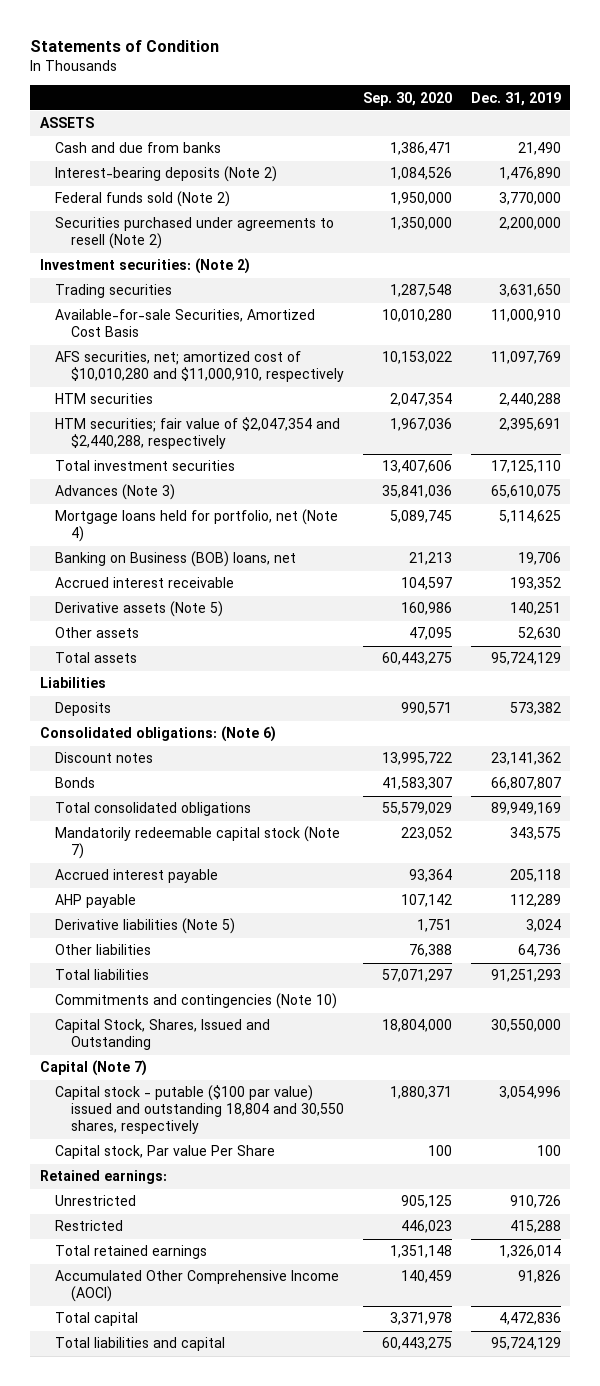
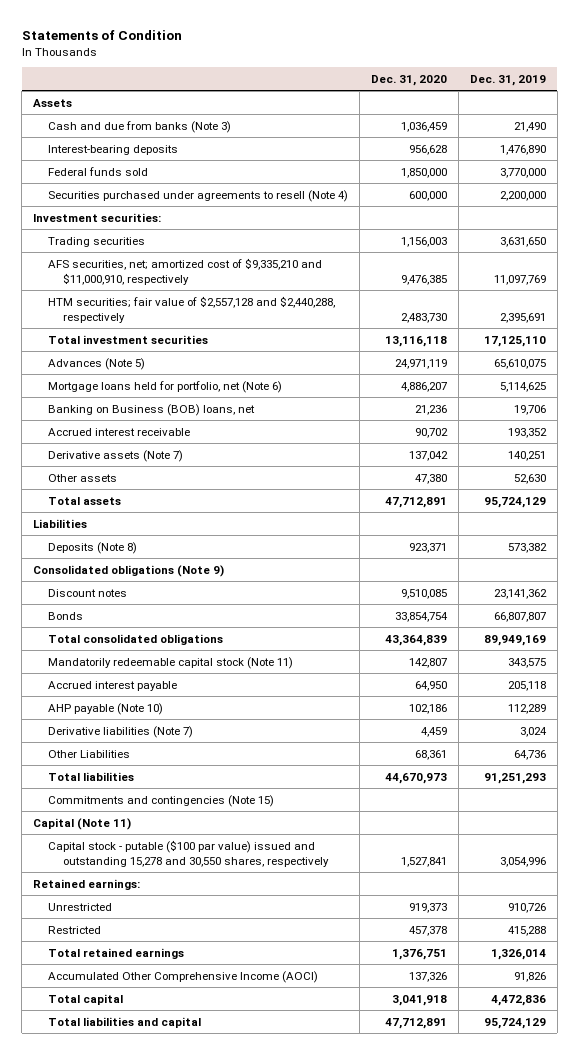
- | Sep. 30, 2020 | Dec. 31, 2019
+ | Dec. 31, 2020 | Dec. 31, 2019
- ASSETS
- Cash and due from banks | 1,386,471 | 21,490
- Interest-bearing deposits (Note 2) | 1,084,526 | 1,476,890
- Federal funds sold (Note 2) | 1,950,000 | 3,770,000
- Securities purchased under agreements to resell (Note 2) | 1,350,000 | 2,200,000
- Investment securities: (Note 2)
+ Assets
+ Cash and due from banks (Note 3) | 1,036,459 | 21,490
+ Interest-bearing deposits | 956,628 | 1,476,890
+ Federal funds sold | 1,850,000 | 3,770,000
+ Securities purchased under agreements to resell (Note 4) | 600,000 | 2,200,000
+ Investment securities:
- Available-for-sale Securities, Amortized Cost Basis | 10,010,280 | 11,000,910
- AFS securities, net; amortized cost of $10,010,280 and $11,000,910, respectively | 10,153,022 | 11,097,769
- HTM securities | 2,047,354 | 2,440,288
- HTM securities; fair value of $2,047,354 and $2,440,288, respectively | 1,967,036 | 2,395,691
+ AFS securities, net; amortized cost of $9,335,210 and $11,000,910, respectively | 9,476,385 | 11,097,769
+ HTM securities; fair value of $2,557,128 and $2,440,288, respectively | 2,483,730 | 2,395,691
- Advances (Note 3) | 35,841,036 | 65,610,075
- Mortgage loans held for portfolio, net (Note 4) | 5,089,745 | 5,114,625
+ Advances (Note 5) | 24,971,119 | 65,610,075
+ Mortgage loans held for portfolio, net (Note 6) | 4,886,207 | 5,114,625
- Derivative assets (Note 5) | 160,986 | 140,251
+ Derivative assets (Note 7) | 137,042 | 140,251
- Deposits | 990,571 | 573,382
- Consolidated obligations: (Note 6)
+ Deposits (Note 8) | 923,371 | 573,382
+ Consolidated obligations (Note 9)
- Mandatorily redeemable capital stock (Note 7) | 223,052 | 343,575
+ Mandatorily redeemable capital stock (Note 11) | 142,807 | 343,575
- AHP payable | 107,142 | 112,289
- Derivative liabilities (Note 5) | 1,751 | 3,024
- Other liabilities | 76,388 | 64,736
+ AHP payable (Note 10) | 102,186 | 112,289
+ Derivative liabilities (Note 7) | 4,459 | 3,024
+ Other Liabilities | 68,361 | 64,736
- Commitments and contingencies (Note 10)
- Capital Stock, Shares, Issued and Outstanding | 18,804,000 | 30,550,000
- Capital (Note 7)
- Capital stock - putable ($100 par value) issued and outstanding 18,804 and 30,550 shares, respectively | 1,880,371 | 3,054,996
- Capital stock, Par value Per Share | 100 | 100
+ Commitments and contingencies (Note 15)
+ Capital (Note 11)
+ Capital stock - putable ($100 par value) issued and outstanding 15,278 and 30,550 shares, respectively | 1,527,841 | 3,054,996

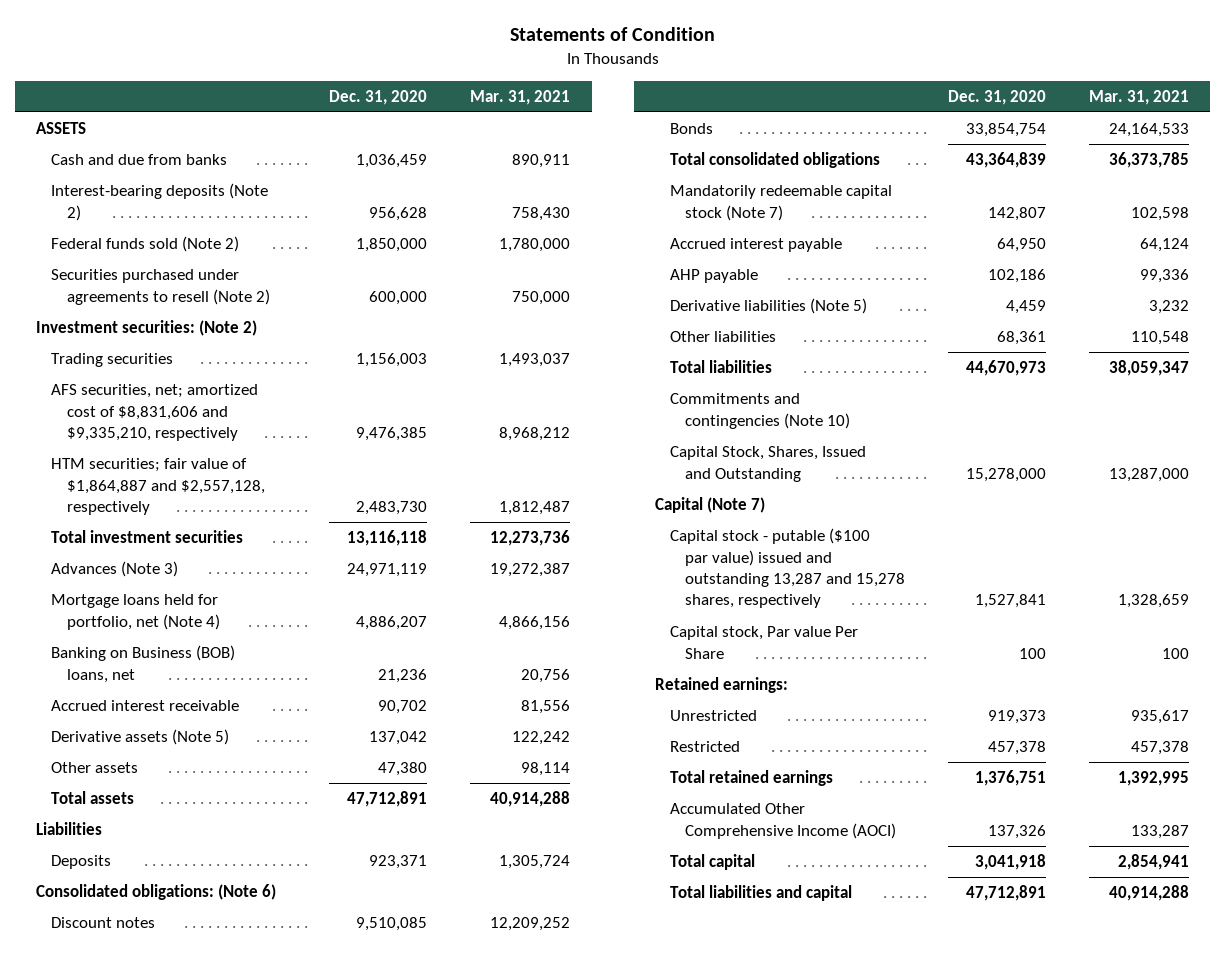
- | Dec. 31, 2020 | Dec. 31, 2019
+ | Dec. 31, 2020 | Mar. 31, 2021
- Assets
- Cash and due from banks (Note 3) | 1,036,459 | 21,490
- Interest-bearing deposits | 956,628 | 1,476,890
- Federal funds sold | 1,850,000 | 3,770,000
- Securities purchased under agreements to resell (Note 4) | 600,000 | 2,200,000
- Investment securities:
+ ASSETS
+ Cash and due from banks | 1,036,459 | 890,911
+ Interest-bearing deposits (Note 2) | 956,628 | 758,430
+ Federal funds sold (Note 2) | 1,850,000 | 1,780,000
+ Securities purchased under agreements to resell (Note 2) | 600,000 | 750,000
+ Investment securities: (Note 2)
- AFS securities, net; amortized cost of $9,335,210 and $11,000,910, respectively | 9,476,385 | 11,097,769
- HTM securities; fair value of $2,557,128 and $2,440,288, respectively | 2,483,730 | 2,395,691
+ AFS securities, net; amortized cost of $8,831,606 and $9,335,210, respectively | 9,476,385 | 8,968,212
+ HTM securities; fair value of $1,864,887 and $2,557,128, respectively | 2,483,730 | 1,812,487
- Advances (Note 5) | 24,971,119 | 65,610,075
- Mortgage loans held for portfolio, net (Note 6) | 4,886,207 | 5,114,625
+ Advances (Note 3) | 24,971,119 | 19,272,387
+ Mortgage loans held for portfolio, net (Note 4) | 4,886,207 | 4,866,156
- Derivative assets (Note 7) | 137,042 | 140,251
+ Derivative assets (Note 5) | 137,042 | 122,242
- Deposits (Note 8) | 923,371 | 573,382
- Consolidated obligations (Note 9)
+ Deposits | 923,371 | 1,305,724
+ Consolidated obligations: (Note 6)
- Mandatorily redeemable capital stock (Note 11) | 142,807 | 343,575
+ Mandatorily redeemable capital stock (Note 7) | 142,807 | 102,598
- AHP payable (Note 10) | 102,186 | 112,289
- Derivative liabilities (Note 7) | 4,459 | 3,024
- Other Liabilities | 68,361 | 64,736
+ AHP payable | 102,186 | 99,336
+ Derivative liabilities (Note 5) | 4,459 | 3,232
+ Other liabilities | 68,361 | 110,548
- Commitments and contingencies (Note 15)
- Capital (Note 11)
- Capital stock - putable ($100 par value) issued and outstanding 15,278 and 30,550 shares, respectively | 1,527,841 | 3,054,996
+ Commitments and contingencies (Note 10)
+ Capital Stock, Shares, Issued and Outstanding | 15,278,000 | 13,287,000
+ Capital (Note 7)
+ Capital stock - putable ($100 par value) issued and outstanding 13,287 and 15,278 shares, respectively | 1,527,841 | 1,328,659
+ Capital stock, Par value Per Share | 100 | 100

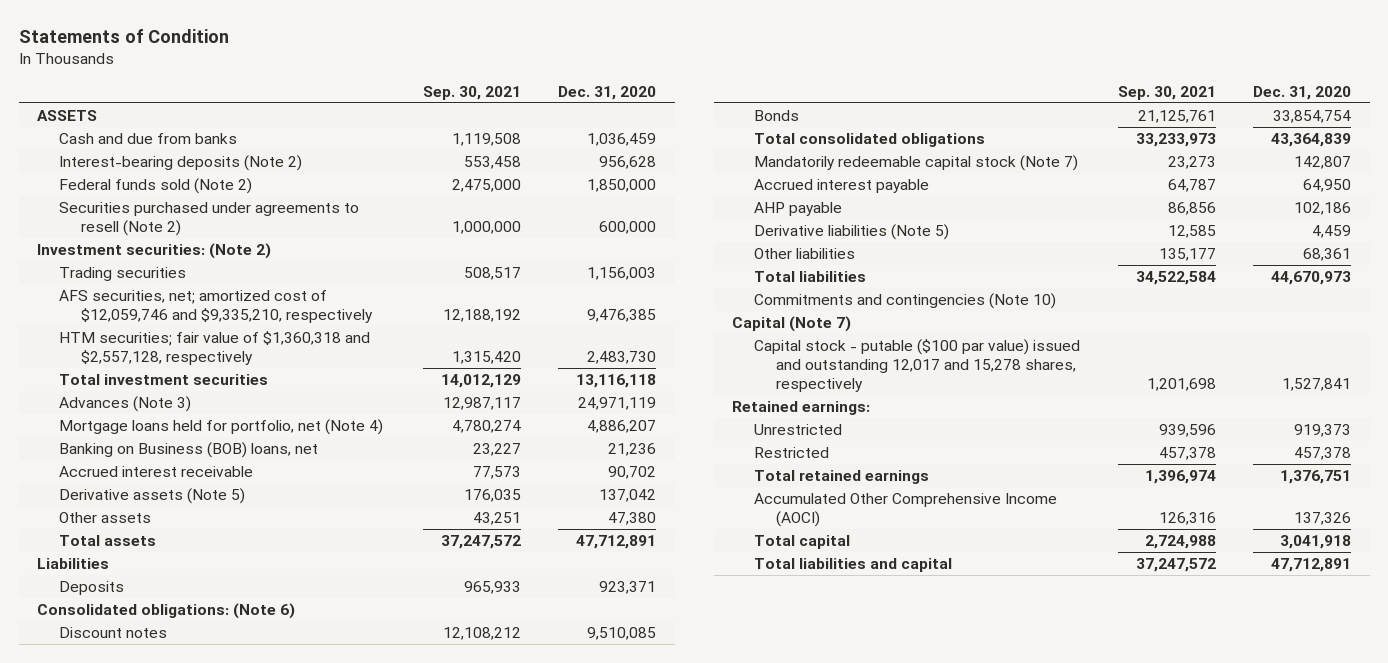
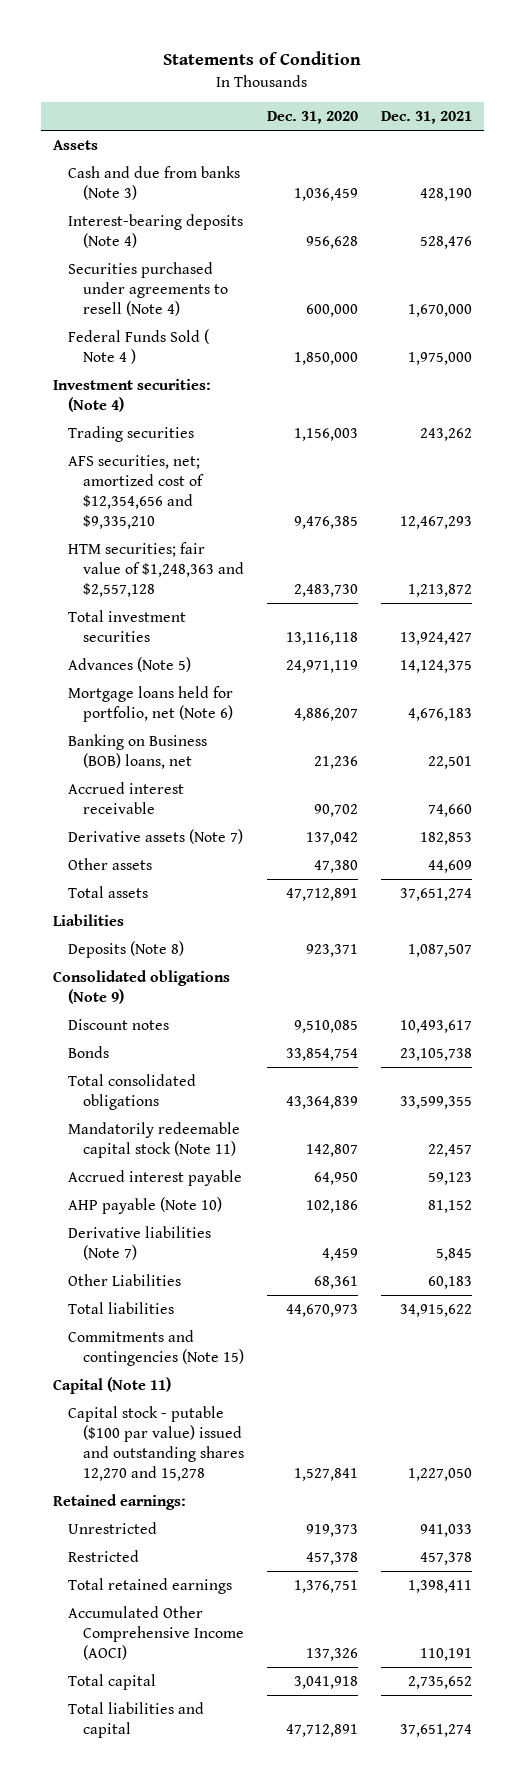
- | Sep. 30, 2021 | Dec. 31, 2020
+ | Dec. 31, 2020 | Dec. 31, 2021
- ASSETS
- Cash and due from banks | 1,119,508 | 1,036,459
- Interest-bearing deposits (Note 2) | 553,458 | 956,628
- Federal funds sold (Note 2) | 2,475,000 | 1,850,000
- Securities purchased under agreements to resell (Note 2) | 1,000,000 | 600,000
- Investment securities: (Note 2)
+ Assets
+ Cash and due from banks (Note 3) | 1,036,459 | 428,190
+ Interest-bearing deposits (Note 4) | 956,628 | 528,476
+ Securities purchased under agreements to resell (Note 4) | 600,000 | 1,670,000
+ Federal Funds Sold ( Note 4 ) | 1,850,000 | 1,975,000
+ Investment securities: (Note 4)
- AFS securities, net; amortized cost of $12,059,746 and $9,335,210, respectively | 12,188,192 | 9,476,385
- HTM securities; fair value of $1,360,318 and $2,557,128, respectively | 1,315,420 | 2,483,730
+ AFS securities, net; amortized cost of $12,354,656 and $9,335,210 | 9,476,385 | 12,467,293
+ HTM securities; fair value of $1,248,363 and $2,557,128 | 2,483,730 | 1,213,872
- Advances (Note 3) | 12,987,117 | 24,971,119
- Mortgage loans held for portfolio, net (Note 4) | 4,780,274 | 4,886,207
+ Advances (Note 5) | 24,971,119 | 14,124,375
+ Mortgage loans held for portfolio, net (Note 6) | 4,886,207 | 4,676,183
- Derivative assets (Note 5) | 176,035 | 137,042
+ Derivative assets (Note 7) | 137,042 | 182,853
- Deposits | 965,933 | 923,371
- Consolidated obligations: (Note 6)
+ Deposits (Note 8) | 923,371 | 1,087,507
+ Consolidated obligations (Note 9)
- Mandatorily redeemable capital stock (Note 7) | 23,273 | 142,807
+ Mandatorily redeemable capital stock (Note 11) | 142,807 | 22,457
- AHP payable | 86,856 | 102,186
- Derivative liabilities (Note 5) | 12,585 | 4,459
- Other liabilities | 135,177 | 68,361
+ AHP payable (Note 10) | 102,186 | 81,152
+ Derivative liabilities (Note 7) | 4,459 | 5,845
+ Other Liabilities | 68,361 | 60,183
- Commitments and contingencies (Note 10)
- Capital (Note 7)
- Capital stock - putable ($100 par value) issued and outstanding 12,017 and 15,278 shares, respectively | 1,201,698 | 1,527,841
+ Commitments and contingencies (Note 15)
+ Capital (Note 11)
+ Capital stock - putable ($100 par value) issued and outstanding shares 12,270 and 15,278 | 1,527,841 | 1,227,050

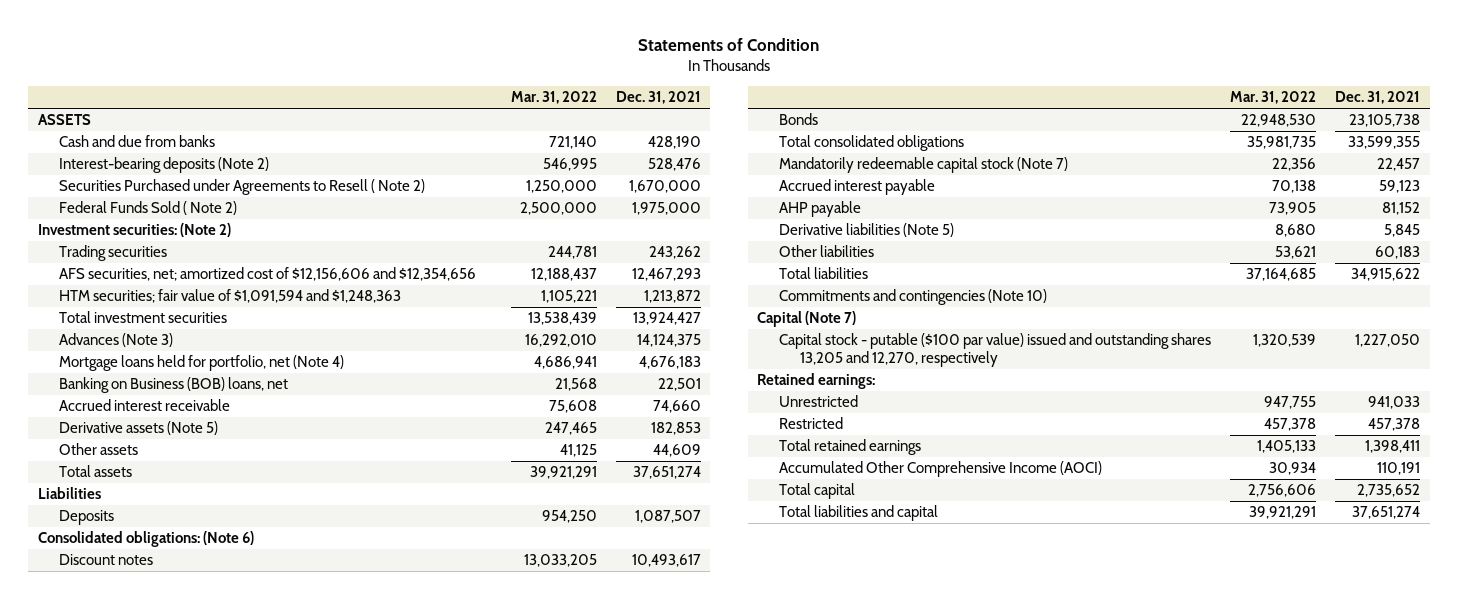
- | Dec. 31, 2020 | Dec. 31, 2021
+ | Mar. 31, 2022 | Dec. 31, 2021
- Assets
- Cash and due from banks (Note 3) | 1,036,459 | 428,190
- Interest-bearing deposits (Note 4) | 956,628 | 528,476
- Securities purchased under agreements to resell (Note 4) | 600,000 | 1,670,000
- Federal Funds Sold ( Note 4 ) | 1,850,000 | 1,975,000
- Investment securities: (Note 4)
+ ASSETS
+ Cash and due from banks | 721,140 | 428,190
+ Interest-bearing deposits (Note 2) | 546,995 | 528,476
+ Securities Purchased under Agreements to Resell ( Note 2) | 1,250,000 | 1,670,000
+ Federal Funds Sold ( Note 2) | 2,500,000 | 1,975,000
+ Investment securities: (Note 2)
- AFS securities, net; amortized cost of $12,354,656 and $9,335,210 | 9,476,385 | 12,467,293
- HTM securities; fair value of $1,248,363 and $2,557,128 | 2,483,730 | 1,213,872
+ AFS securities, net; amortized cost of $12,156,606 and $12,354,656 | 12,188,437 | 12,467,293
+ HTM securities; fair value of $1,091,594 and $1,248,363 | 1,105,221 | 1,213,872
- Advances (Note 5) | 24,971,119 | 14,124,375
- Mortgage loans held for portfolio, net (Note 6) | 4,886,207 | 4,676,183
+ Advances (Note 3) | 16,292,010 | 14,124,375
+ Mortgage loans held for portfolio, net (Note 4) | 4,686,941 | 4,676,183
- Derivative assets (Note 7) | 137,042 | 182,853
+ Derivative assets (Note 5) | 247,465 | 182,853
- Deposits (Note 8) | 923,371 | 1,087,507
- Consolidated obligations (Note 9)
+ Deposits | 954,250 | 1,087,507
+ Consolidated obligations: (Note 6)
- Mandatorily redeemable capital stock (Note 11) | 142,807 | 22,457
+ Mandatorily redeemable capital stock (Note 7) | 22,356 | 22,457
- AHP payable (Note 10) | 102,186 | 81,152
- Derivative liabilities (Note 7) | 4,459 | 5,845
- Other Liabilities | 68,361 | 60,183
+ AHP payable | 73,905 | 81,152
+ Derivative liabilities (Note 5) | 8,680 | 5,845
+ Other liabilities | 53,621 | 60,183
- Commitments and contingencies (Note 15)
- Capital (Note 11)
- Capital stock - putable ($100 par value) issued and outstanding shares 12,270 and 15,278 | 1,527,841 | 1,227,050
+ Commitments and contingencies (Note 10)
+ Capital (Note 7)
+ Capital stock - putable ($100 par value) issued and outstanding shares 13,205 and 12,270, respectively | 1,320,539 | 1,227,050

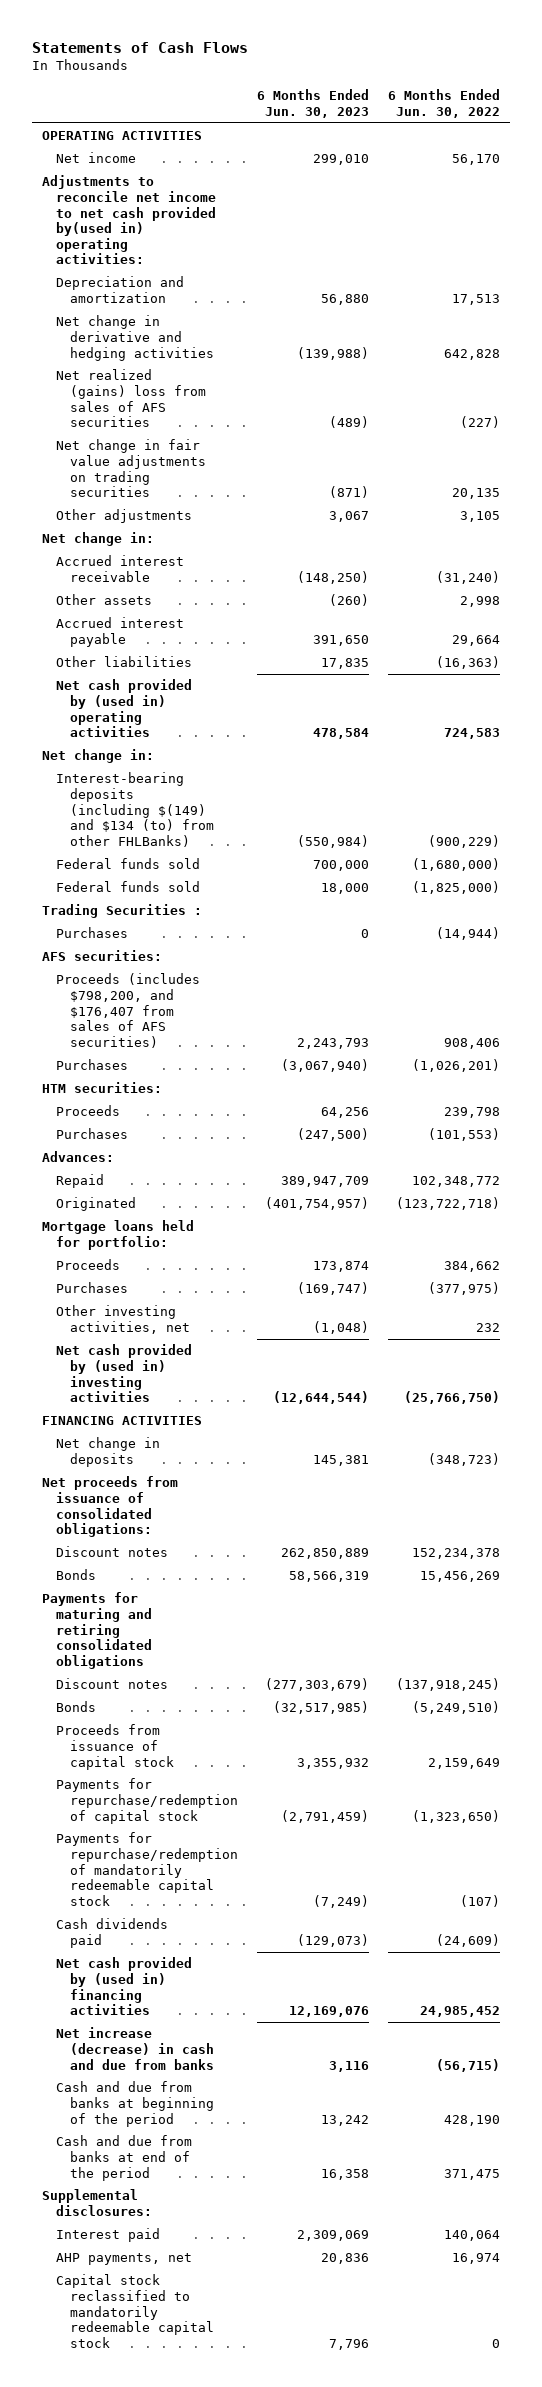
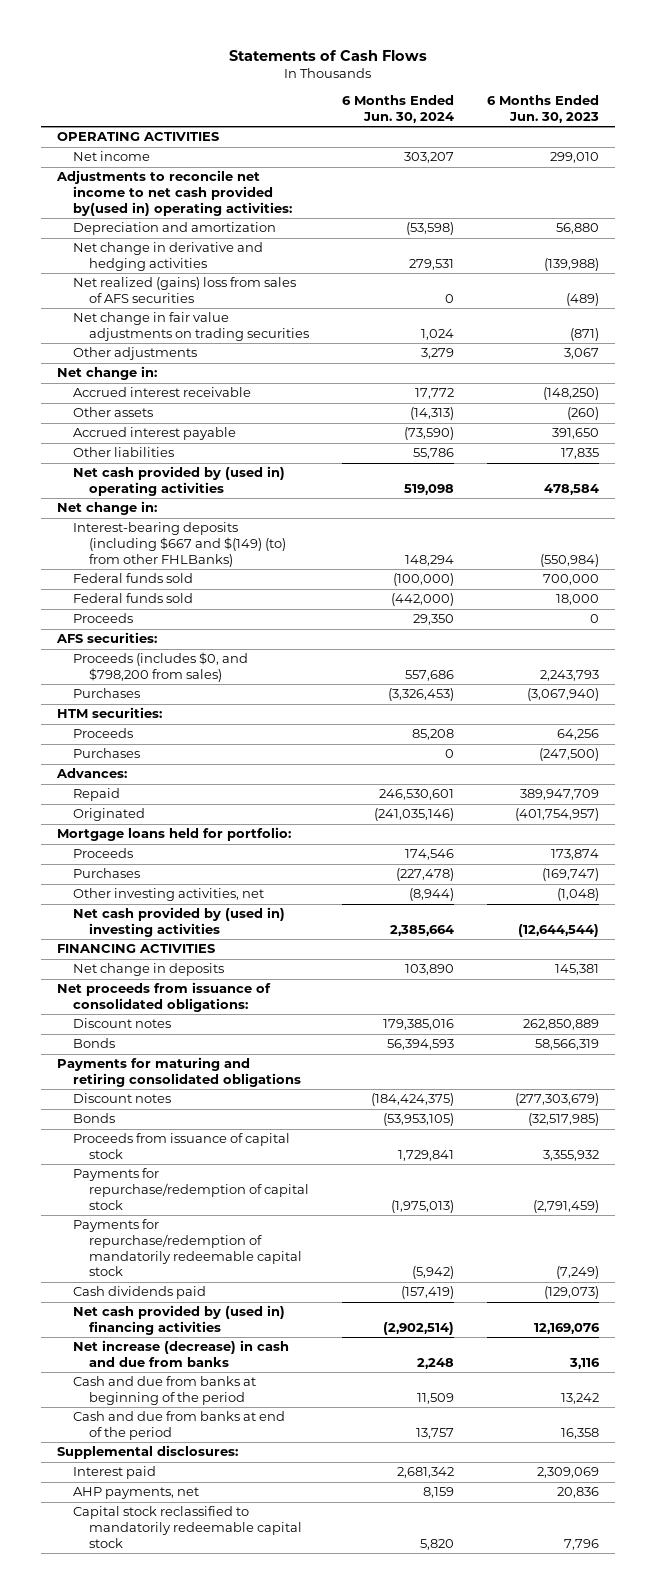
- | 6 Months Ended Jun. 30, 2023 | 6 Months Ended Jun. 30, 2022
+ | 6 Months Ended Jun. 30, 2024 | 6 Months Ended Jun. 30, 2023
- Interest-bearing deposits (including $(149) and $134 (to) from other FHLBanks) | (550,984) | (900,229)
+ Interest-bearing deposits (including $667 and $(149) (to) from other FHLBanks) | 148,294 | (550,984)
- Trading Securities :
- Purchases | 0 | (14,944)
+ Proceeds | 29,350 | 0
- Proceeds (includes $798,200, and $176,407 from sales of AFS securities) | 2,243,793 | 908,406
+ Proceeds (includes $0, and $798,200 from sales) | 557,686 | 2,243,793

